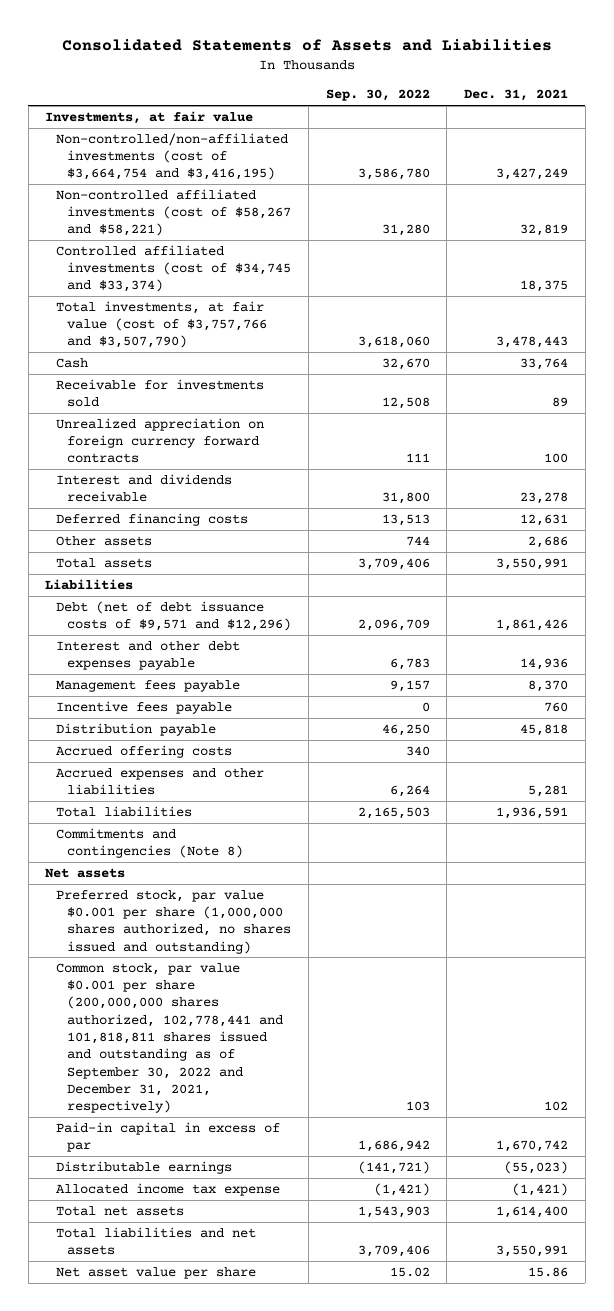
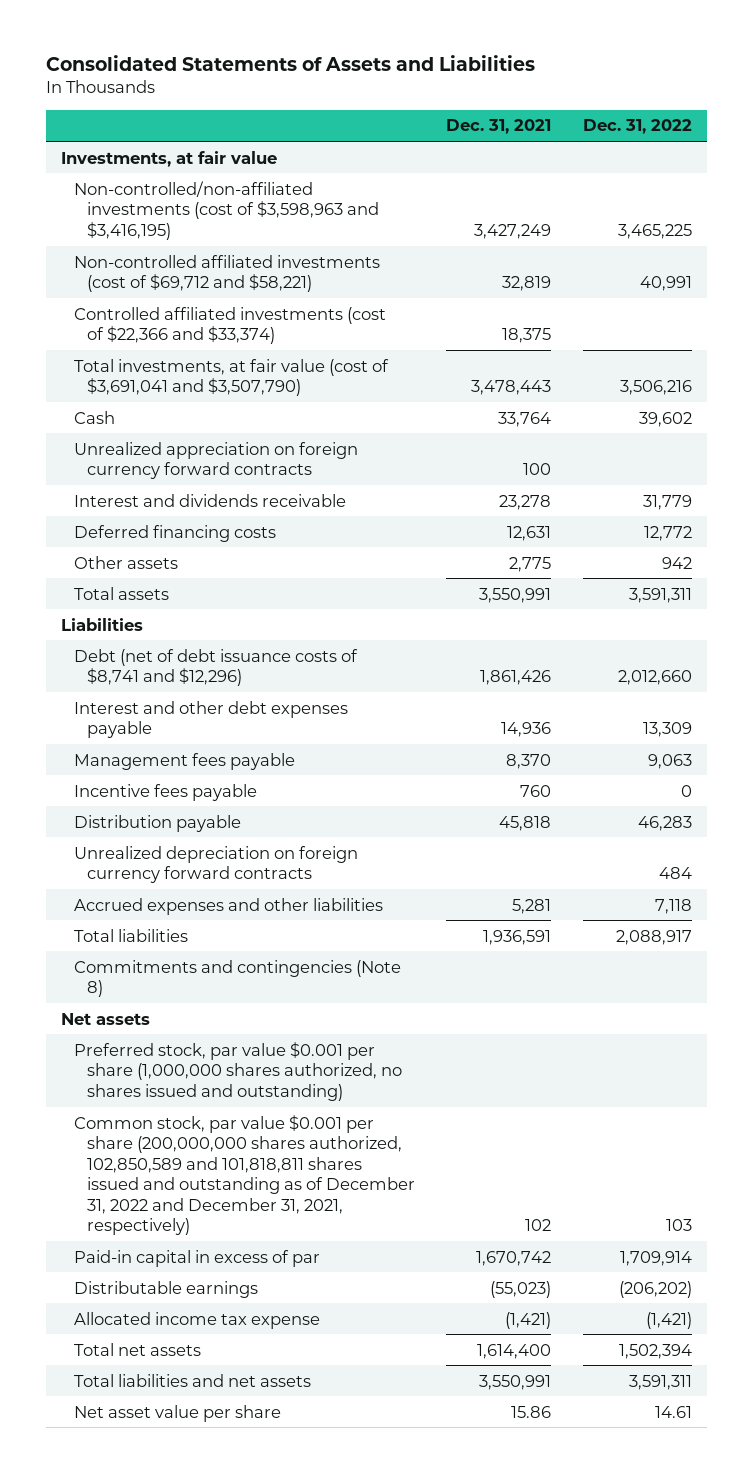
- | Sep. 30, 2022 | Dec. 31, 2021
+ | Dec. 31, 2021 | Dec. 31, 2022
- Non-controlled/non-affiliated investments (cost of $3,664,754 and $3,416,195) | 3,586,780 | 3,427,249
- Non-controlled affiliated investments (cost of $58,267 and $58,221) | 31,280 | 32,819
- Controlled affiliated investments (cost of $34,745 and $33,374) | | 18,375
- Total investments, at fair value (cost of $3,757,766 and $3,507,790) | 3,618,060 | 3,478,443
+ Non-controlled/non-affiliated investments (cost of $3,598,963 and $3,416,195) | 3,427,249 | 3,465,225
+ Non-controlled affiliated investments (cost of $69,712 and $58,221) | 32,819 | 40,991
+ Controlled affiliated investments (cost of $22,366 and $33,374) | 18,375 |
+ Total investments, at fair value (cost of $3,691,041 and $3,507,790) | 3,478,443 | 3,506,216
- Receivable for investments sold | 12,508 | 89
- Other assets | 744 | 2,686
+ Other assets | 2,775 | 942
- Debt (net of debt issuance costs of $9,571 and $12,296) | 2,096,709 | 1,861,426
+ Debt (net of debt issuance costs of $8,741 and $12,296) | 1,861,426 | 2,012,660
- Accrued offering costs | 340 |
+ Unrealized depreciation on foreign currency forward contracts | | 484
- Common stock, par value $0.001 per share (200,000,000 shares authorized, 102,778,441 and 101,818,811 shares issued and outstanding as of September 30, 2022 and December 31, 2021, respectively) | 103 | 102
+ Common stock, par value $0.001 per share (200,000,000 shares authorized, 102,850,589 and 101,818,811 shares issued and outstanding as of December 31, 2022 and December 31, 2021, respectively) | 102 | 103

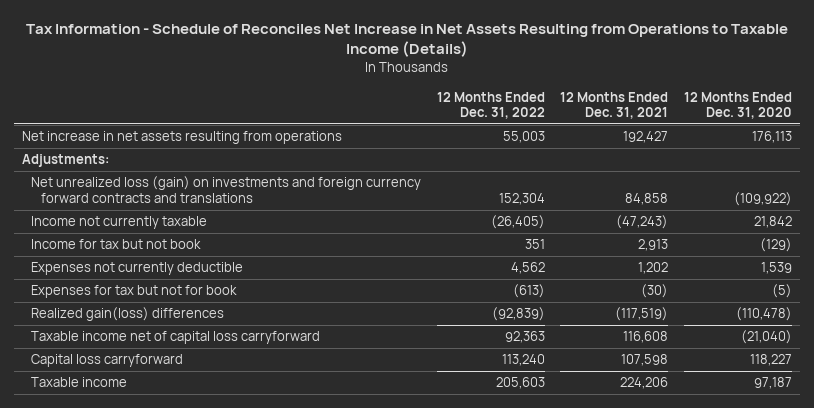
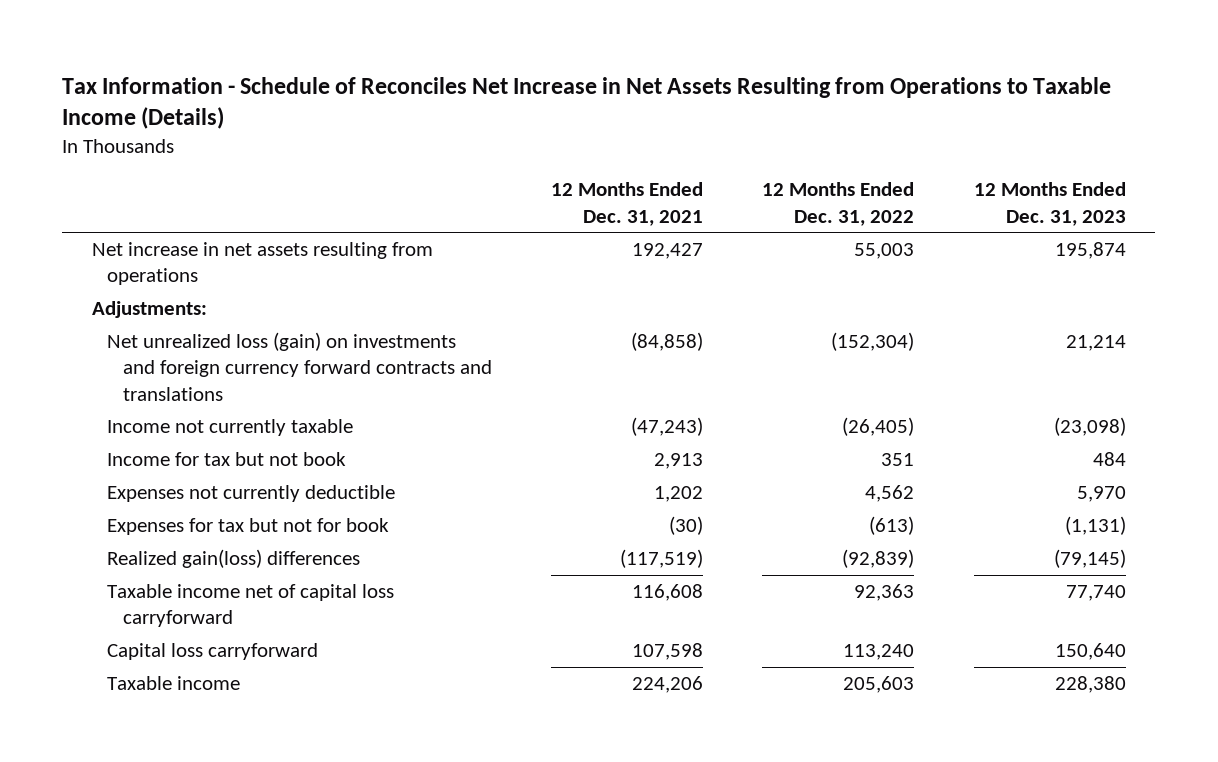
- | 12 Months Ended Dec. 31, 2022 | 12 Months Ended Dec. 31, 2021 | 12 Months Ended Dec. 31, 2020
+ | 12 Months Ended Dec. 31, 2021 | 12 Months Ended Dec. 31, 2022 | 12 Months Ended Dec. 31, 2023
- Net unrealized loss (gain) on investments and foreign currency forward contracts and translations | 152,304 | 84,858 | (109,922)
+ Net unrealized loss (gain) on investments and foreign currency forward contracts and translations | (84,858) | (152,304) | 21,214

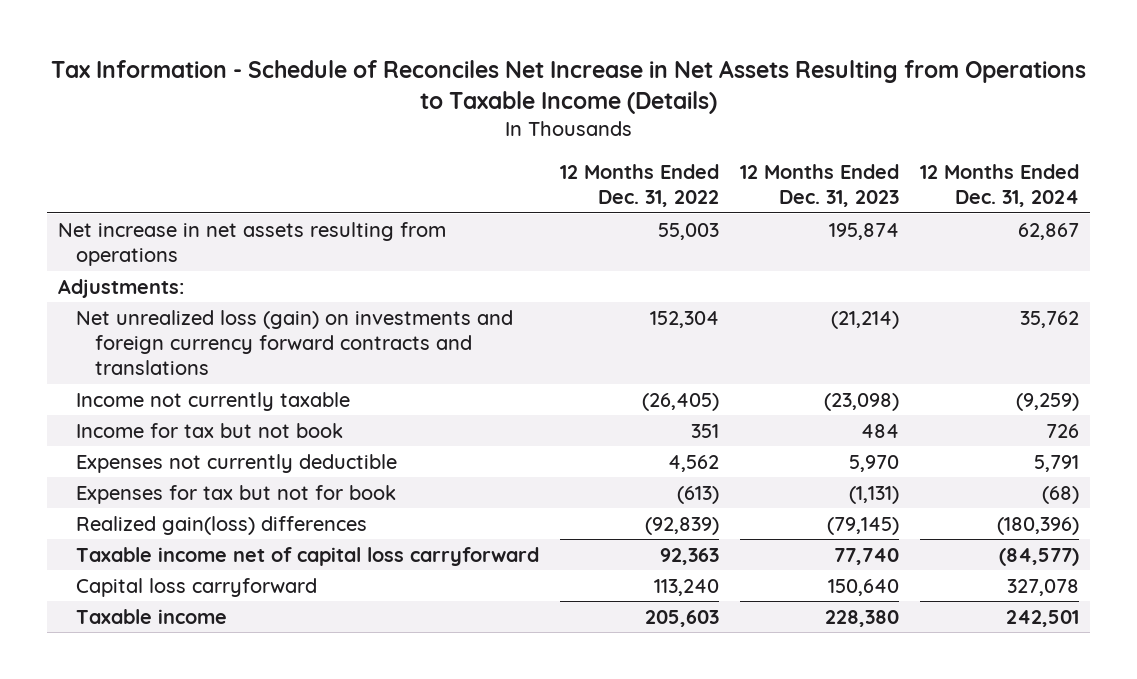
- | 12 Months Ended Dec. 31, 2021 | 12 Months Ended Dec. 31, 2022 | 12 Months Ended Dec. 31, 2023
+ | 12 Months Ended Dec. 31, 2022 | 12 Months Ended Dec. 31, 2023 | 12 Months Ended Dec. 31, 2024
- Net unrealized loss (gain) on investments and foreign currency forward contracts and translations | (84,858) | (152,304) | 21,214
+ Net unrealized loss (gain) on investments and foreign currency forward contracts and translations | 152,304 | (21,214) | 35,762

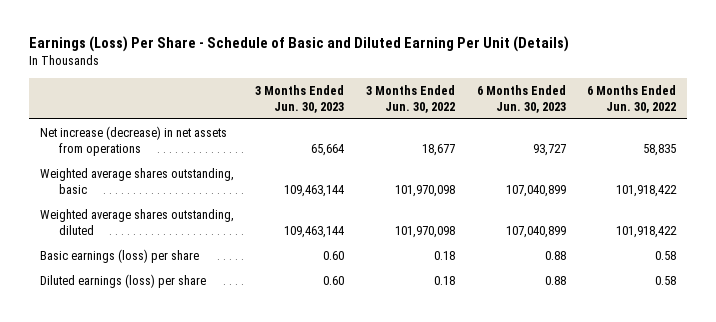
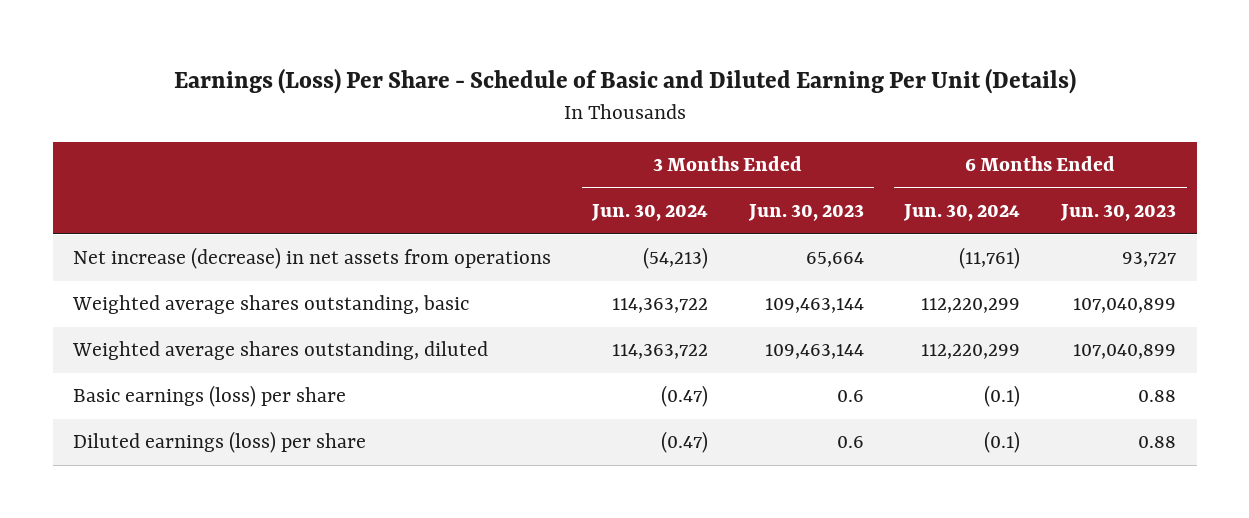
- | 3 Months Ended Jun. 30, 2023 | 3 Months Ended Jun. 30, 2022 | 6 Months Ended Jun. 30, 2023 | 6 Months Ended Jun. 30, 2022
+ | 3 Months Ended Jun. 30, 2024 | 3 Months Ended Jun. 30, 2023 | 6 Months Ended Jun. 30, 2024 | 6 Months Ended Jun. 30, 2023
- Basic earnings (loss) per share | 0.60 | 0.18 | 0.88 | 0.58
- Diluted earnings (loss) per share | 0.60 | 0.18 | 0.88 | 0.58
+ Basic earnings (loss) per share | (0.47) | 0.6 | (0.1) | 0.88
+ Diluted earnings (loss) per share | (0.47) | 0.6 | (0.1) | 0.88

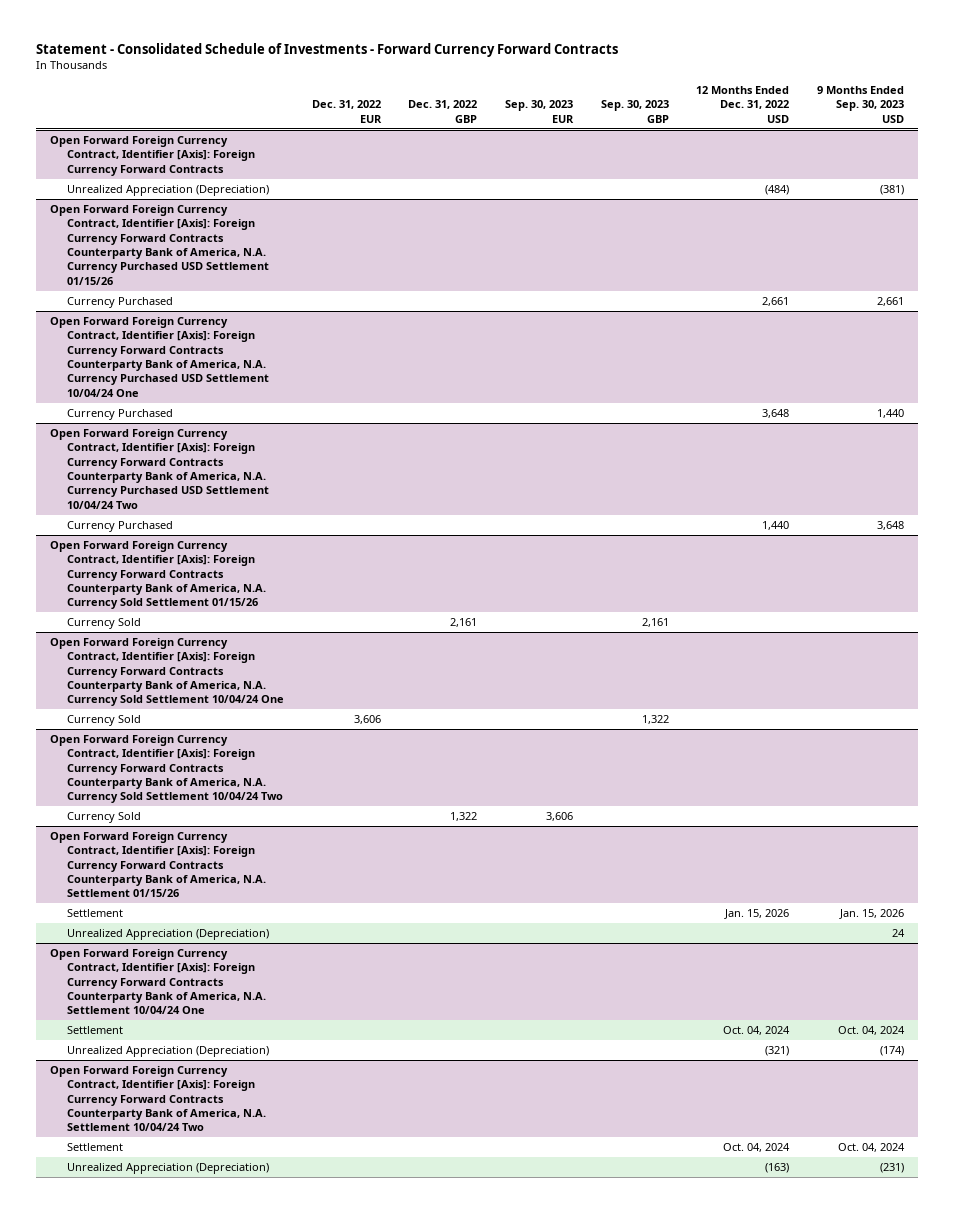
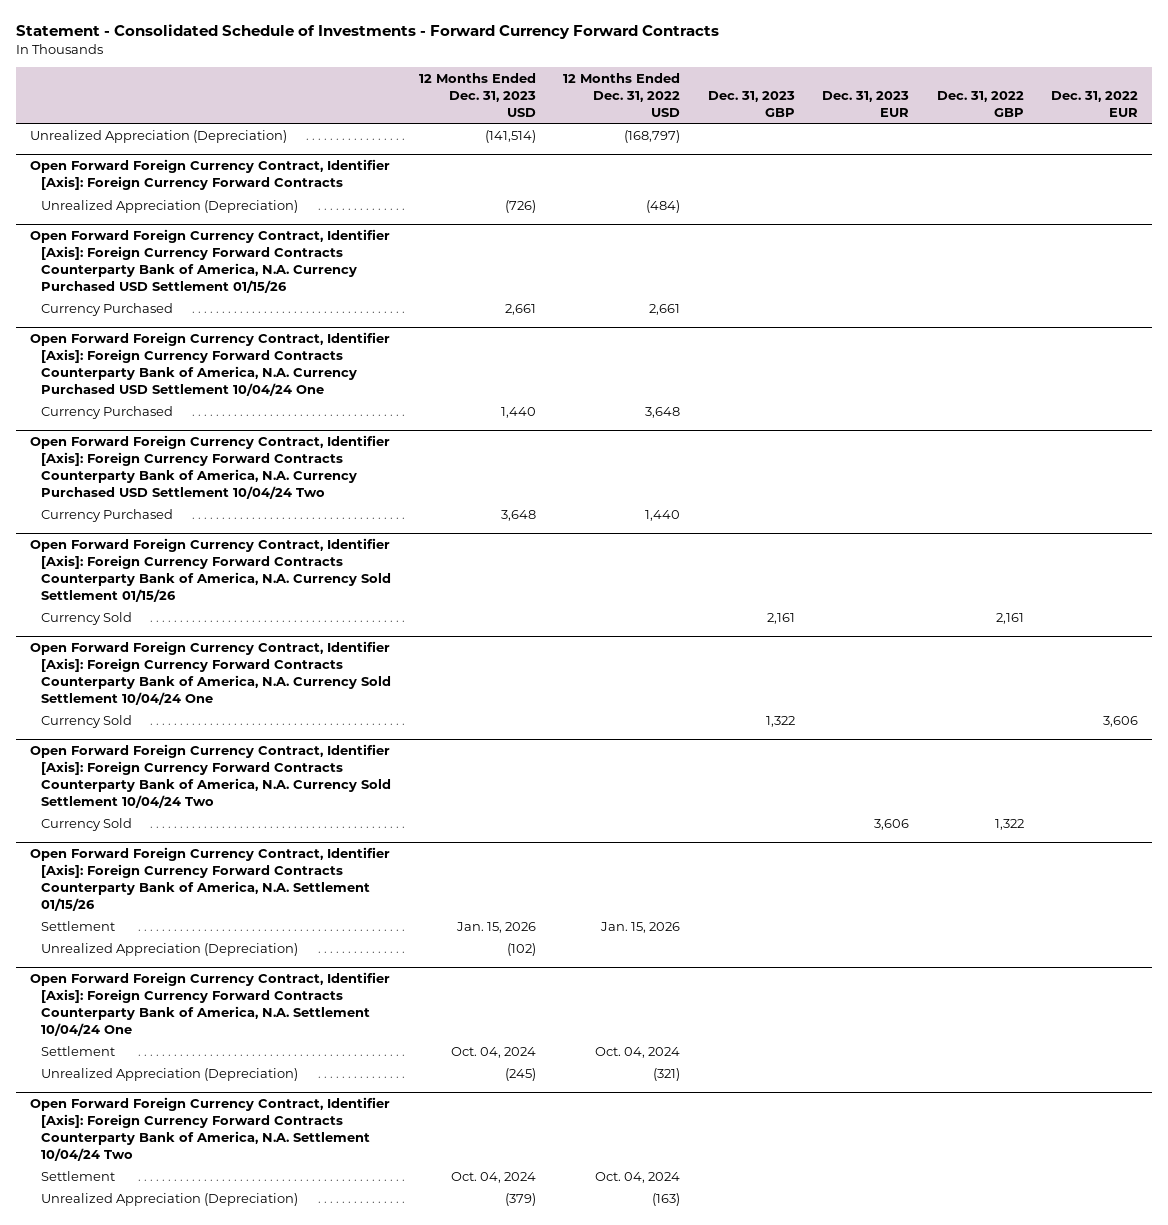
- | Dec. 31, 2022 EUR | Dec. 31, 2022 GBP | Sep. 30, 2023 EUR | Sep. 30, 2023 GBP | 12 Months Ended Dec. 31, 2022 USD | 9 Months Ended Sep. 30, 2023 USD
+ | 12 Months Ended Dec. 31, 2023 USD | 12 Months Ended Dec. 31, 2022 USD | Dec. 31, 2023 GBP | Dec. 31, 2023 EUR | Dec. 31, 2022 GBP | Dec. 31, 2022 EUR
+ Unrealized Appreciation (Depreciation) | (141,514) | (168,797) | | | |

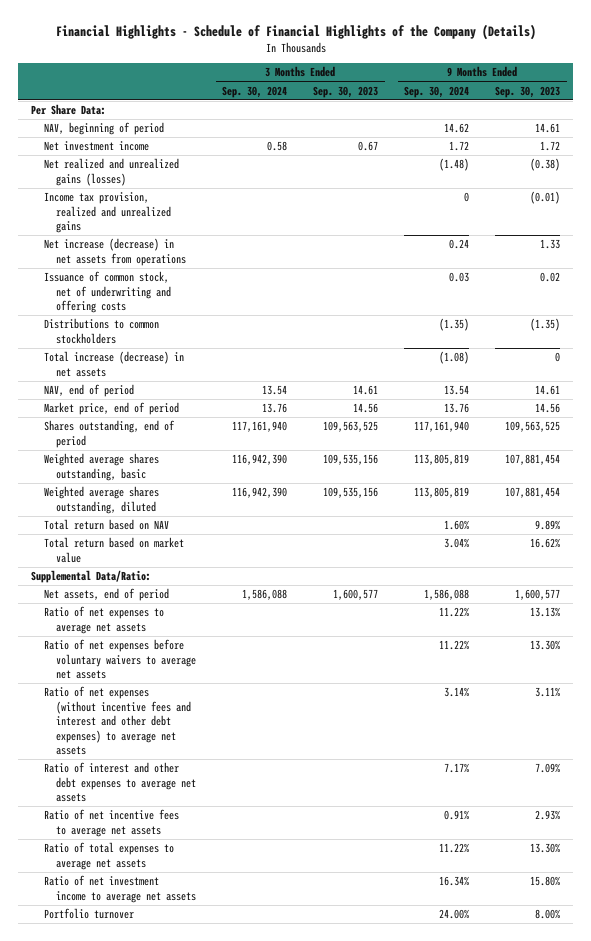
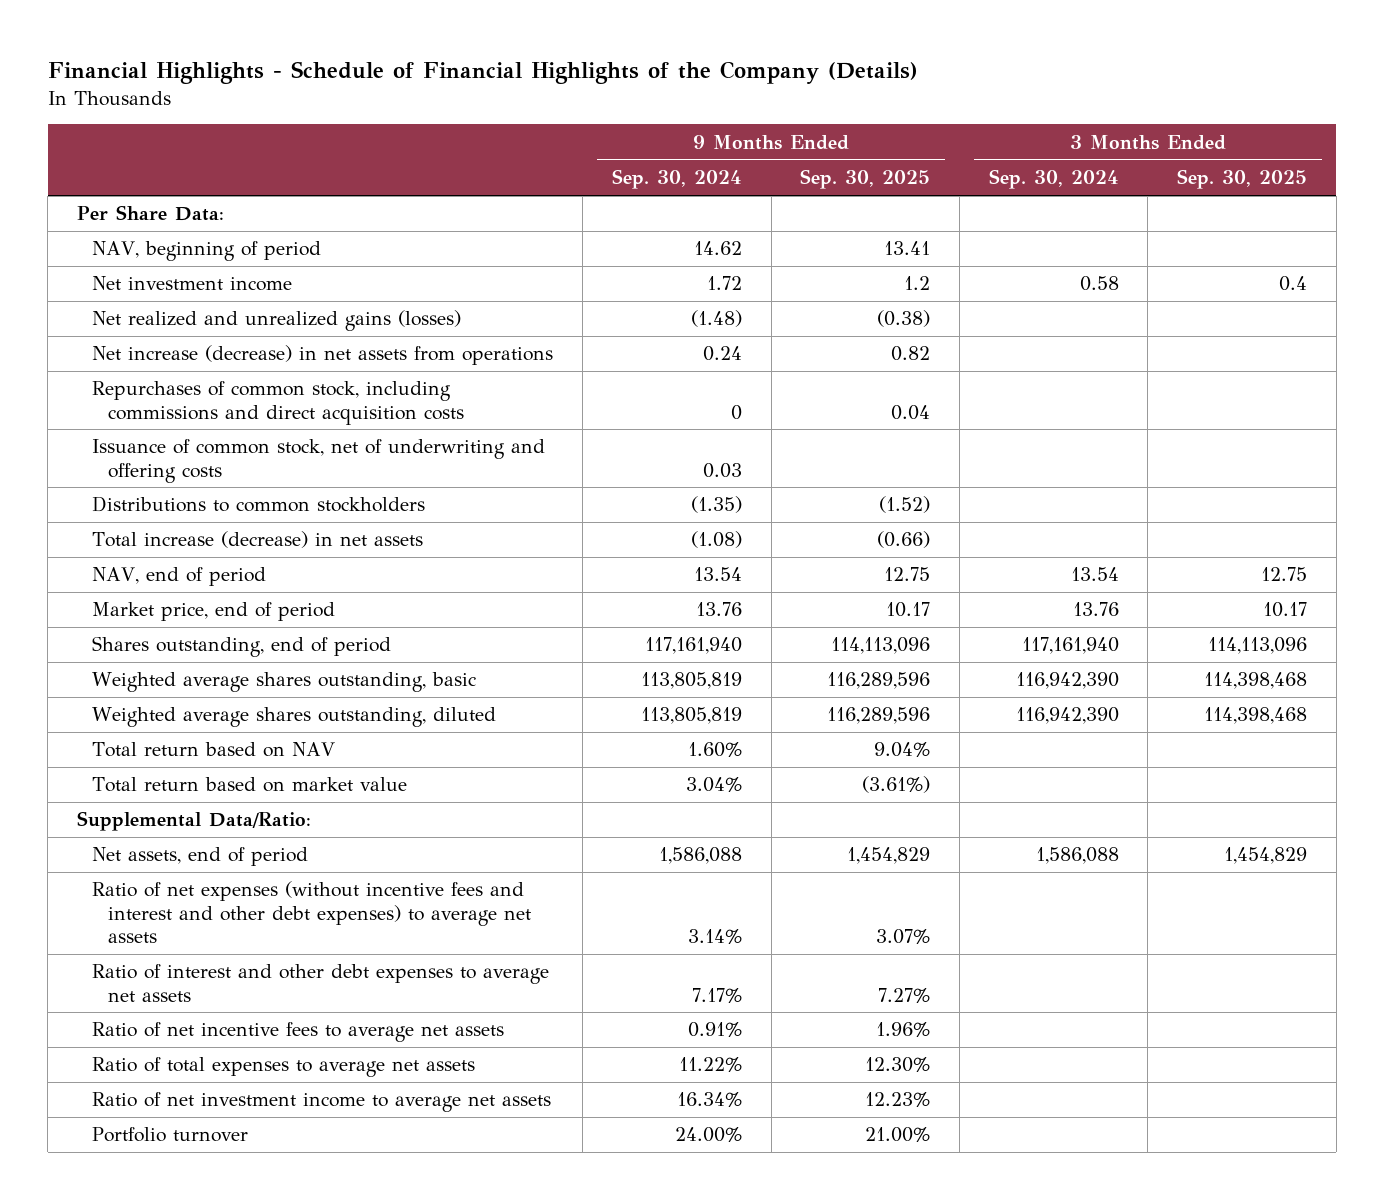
- | 3 Months Ended Sep. 30, 2024 | 3 Months Ended Sep. 30, 2023 | 9 Months Ended Sep. 30, 2024 | 9 Months Ended Sep. 30, 2023
+ | 9 Months Ended Sep. 30, 2024 | 9 Months Ended Sep. 30, 2025 | 3 Months Ended Sep. 30, 2024 | 3 Months Ended Sep. 30, 2025
- Income tax provision, realized and unrealized gains | | | 0 | (0.01)
+ Repurchases of common stock, including commissions and direct acquisition costs | 0 | 0.04 | |
- Ratio of net expenses to average net assets | | | 11.22% | 13.13%
- Ratio of net expenses before voluntary waivers to average net assets | | | 11.22% | 13.30%

